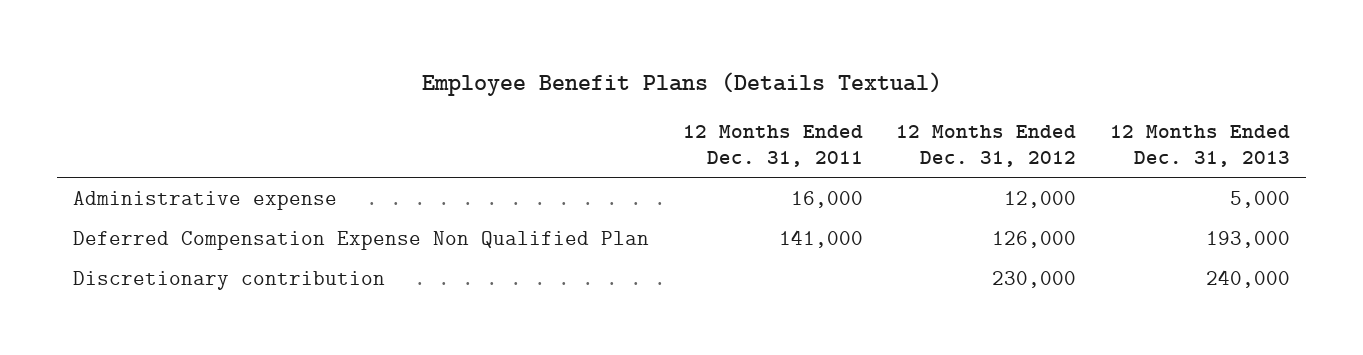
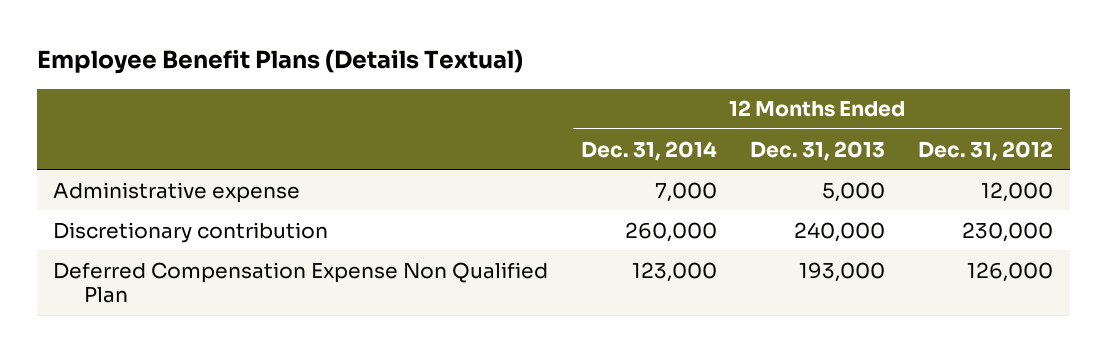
- | 12 Months Ended Dec. 31, 2011 | 12 Months Ended Dec. 31, 2012 | 12 Months Ended Dec. 31, 2013
+ | 12 Months Ended Dec. 31, 2014 | 12 Months Ended Dec. 31, 2013 | 12 Months Ended Dec. 31, 2012
moved down: Deferred Compensation Expense Non Qualified Plan | 123,000 | 193,000 | 126,000

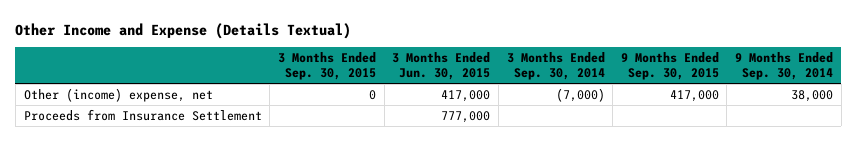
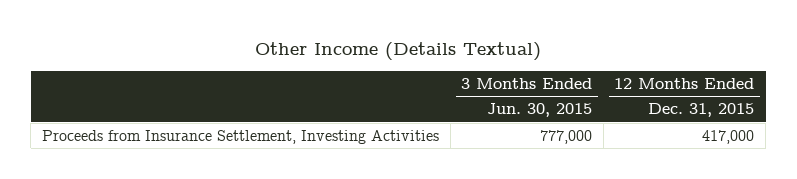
- Other Income and Expense (Details Textual)
+ Other Income (Details Textual)
- | 3 Months Ended Sep. 30, 2015 | 3 Months Ended Jun. 30, 2015 | 3 Months Ended Sep. 30, 2014 | 9 Months Ended Sep. 30, 2015 | 9 Months Ended Sep. 30, 2014
+ | 3 Months Ended Jun. 30, 2015 | 12 Months Ended Dec. 31, 2015
- Other (income) expense, net | 0 | 417,000 | (7,000) | 417,000 | 38,000
- Proceeds from Insurance Settlement | | 777,000 | | |
+ Proceeds from Insurance Settlement, Investing Activities | 777,000 | 417,000

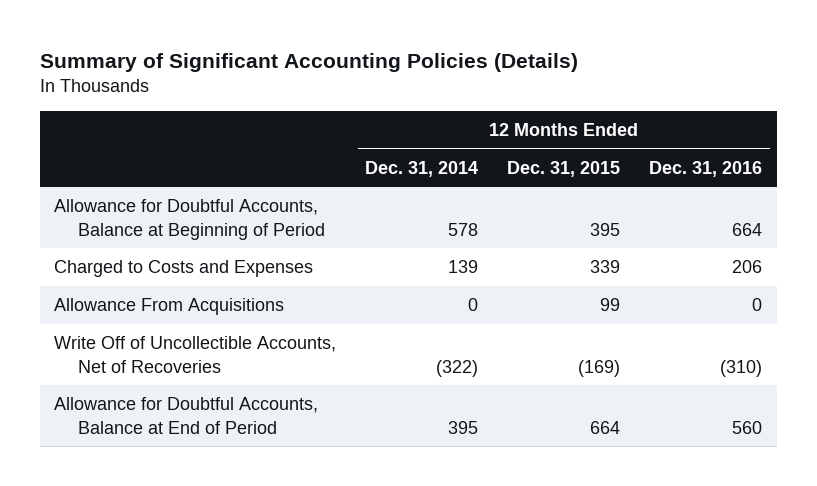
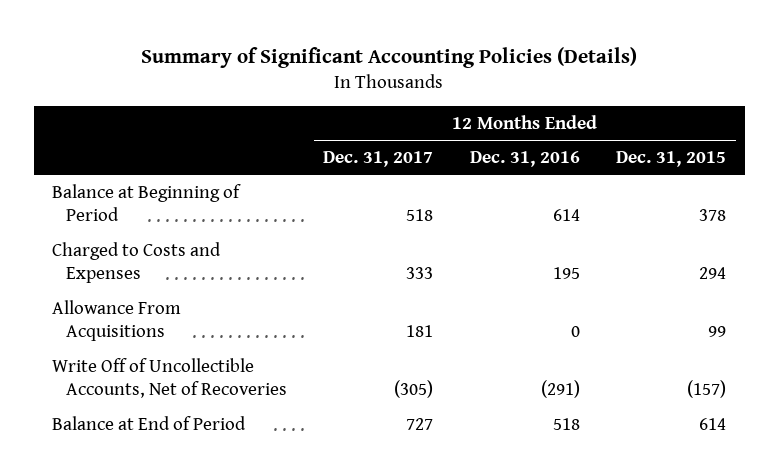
- | 12 Months Ended Dec. 31, 2014 | 12 Months Ended Dec. 31, 2015 | 12 Months Ended Dec. 31, 2016
+ | 12 Months Ended Dec. 31, 2017 | 12 Months Ended Dec. 31, 2016 | 12 Months Ended Dec. 31, 2015
- Allowance for Doubtful Accounts, Balance at Beginning of Period | 578 | 395 | 664
- Charged to Costs and Expenses | 139 | 339 | 206
+ Balance at Beginning of Period | 518 | 614 | 378
+ Charged to Costs and Expenses | 333 | 195 | 294
- Write Off of Uncollectible Accounts, Net of Recoveries | (322) | (169) | (310)
- Allowance for Doubtful Accounts, Balance at End of Period | 395 | 664 | 560
+ Write Off of Uncollectible Accounts, Net of Recoveries | (305) | (291) | (157)
+ Balance at End of Period | 727 | 518 | 614

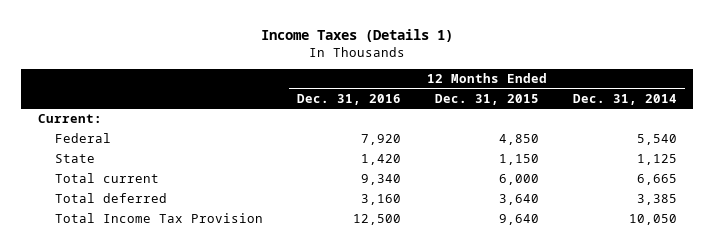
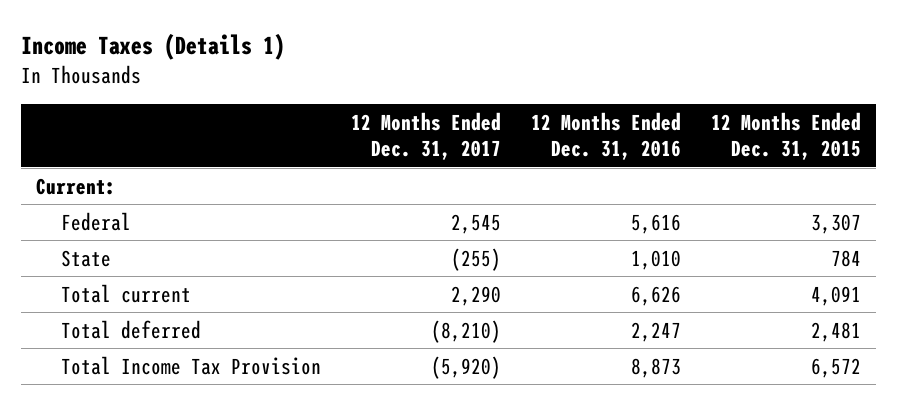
- | 12 Months Ended Dec. 31, 2016 | 12 Months Ended Dec. 31, 2015 | 12 Months Ended Dec. 31, 2014
+ | 12 Months Ended Dec. 31, 2017 | 12 Months Ended Dec. 31, 2016 | 12 Months Ended Dec. 31, 2015
- Federal | 7,920 | 4,850 | 5,540
- State | 1,420 | 1,150 | 1,125
- Total current | 9,340 | 6,000 | 6,665
- Total deferred | 3,160 | 3,640 | 3,385
- Total Income Tax Provision | 12,500 | 9,640 | 10,050
+ Federal | 2,545 | 5,616 | 3,307
+ State | (255) | 1,010 | 784
+ Total current | 2,290 | 6,626 | 4,091
+ Total deferred | (8,210) | 2,247 | 2,481
+ Total Income Tax Provision | (5,920) | 8,873 | 6,572

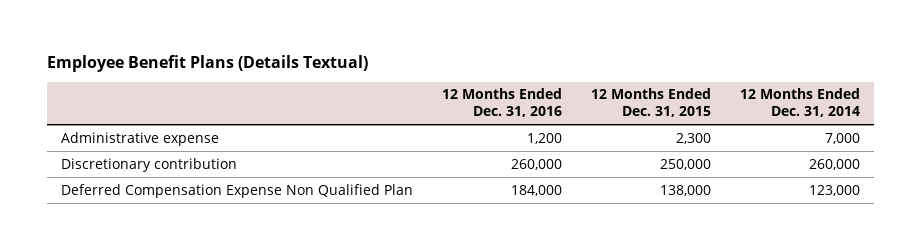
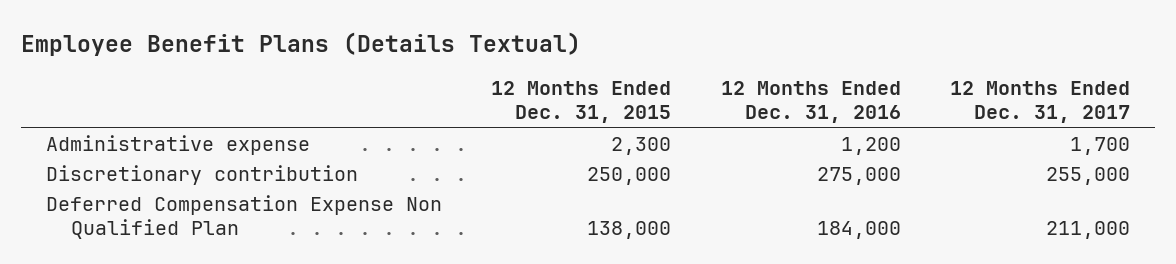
- | 12 Months Ended Dec. 31, 2016 | 12 Months Ended Dec. 31, 2015 | 12 Months Ended Dec. 31, 2014
+ | 12 Months Ended Dec. 31, 2015 | 12 Months Ended Dec. 31, 2016 | 12 Months Ended Dec. 31, 2017
- Discretionary contribution | 260,000 | 250,000 | 260,000
+ Discretionary contribution | 250,000 | 275,000 | 255,000

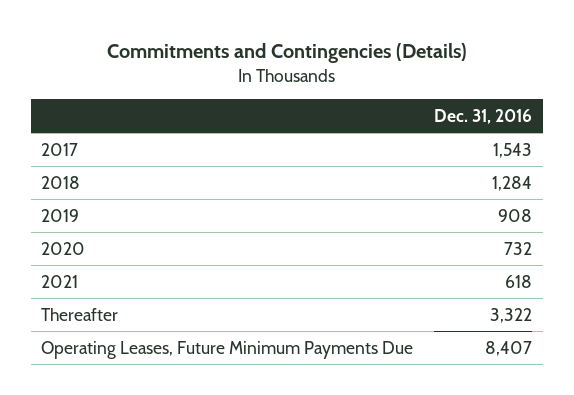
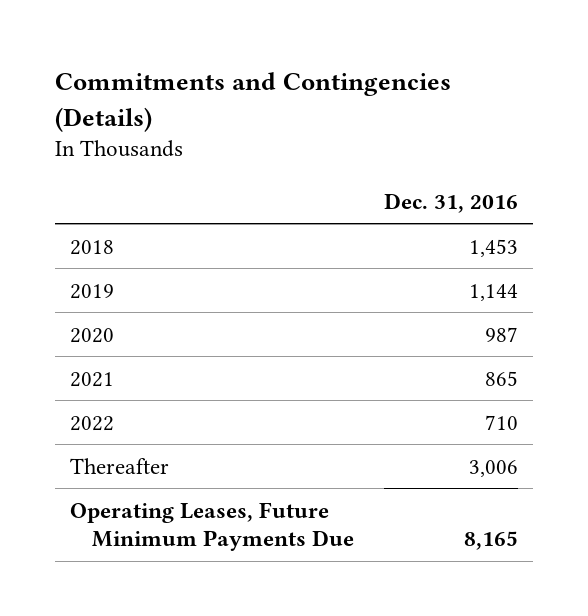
- 2017 | 1,543
- 2018 | 1,284
- 2019 | 908
- 2020 | 732
- 2021 | 618
- Thereafter | 3,322
- Operating Leases, Future Minimum Payments Due | 8,407
+ 2018 | 1,453
+ 2019 | 1,144
+ 2020 | 987
+ 2021 | 865
+ 2022 | 710
+ Thereafter | 3,006
+ Operating Leases, Future Minimum Payments Due | 8,165

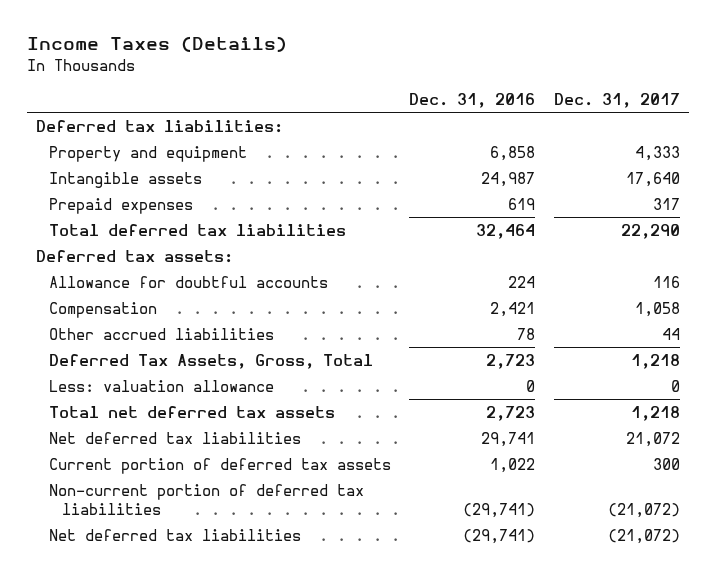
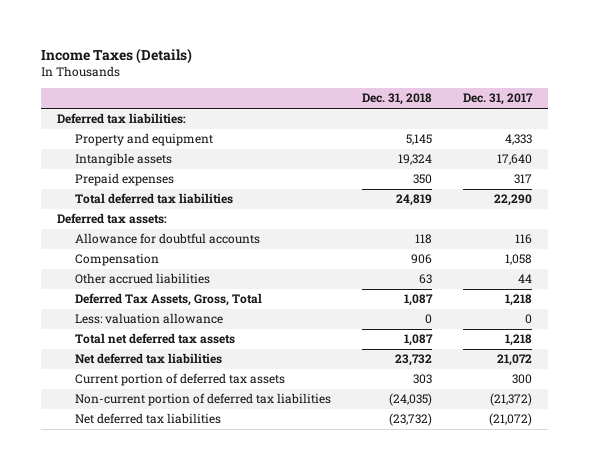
- | Dec. 31, 2016 | Dec. 31, 2017
+ | Dec. 31, 2018 | Dec. 31, 2017
- Non-current portion of deferred tax liabilities | (29,741) | (21,072)
+ Non-current portion of deferred tax liabilities | (24,035) | (21,372)

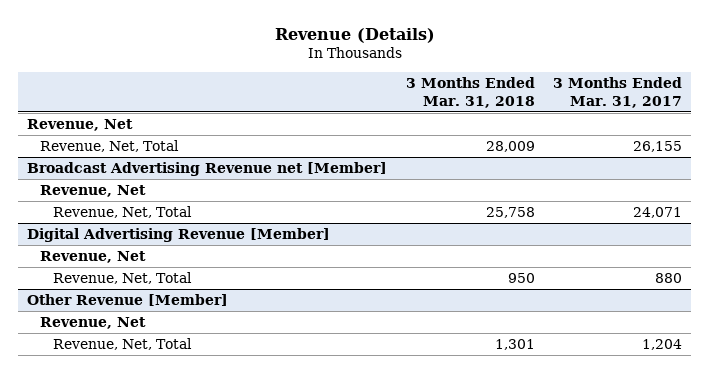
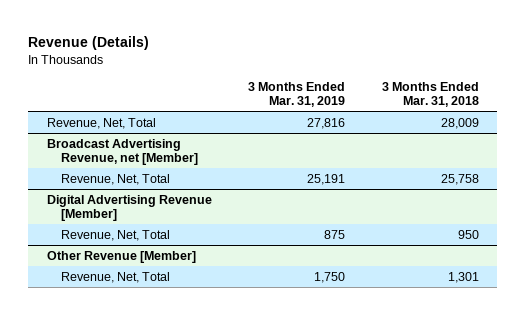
- | 3 Months Ended Mar. 31, 2018 | 3 Months Ended Mar. 31, 2017
+ | 3 Months Ended Mar. 31, 2019 | 3 Months Ended Mar. 31, 2018
- Revenue, Net
- Broadcast Advertising Revenue net [Member]
- Revenue, Net
+ Broadcast Advertising Revenue, net [Member]
@ Digital Advertising Revenue [Member]
- Revenue, Net
@ Other Revenue [Member]
- Revenue, Net

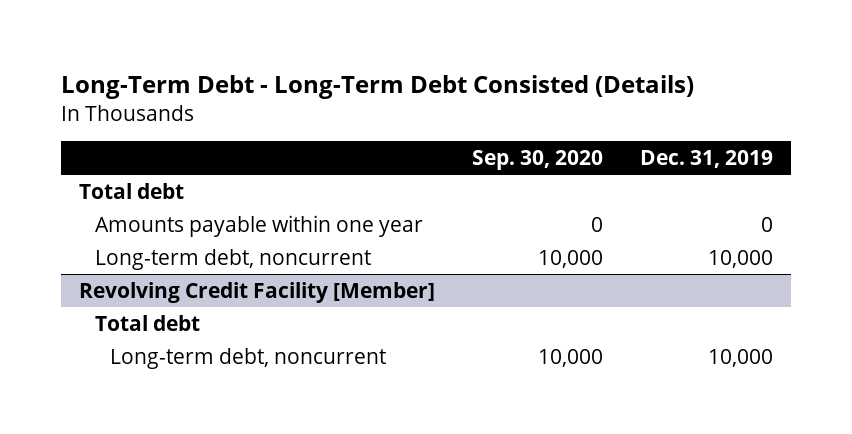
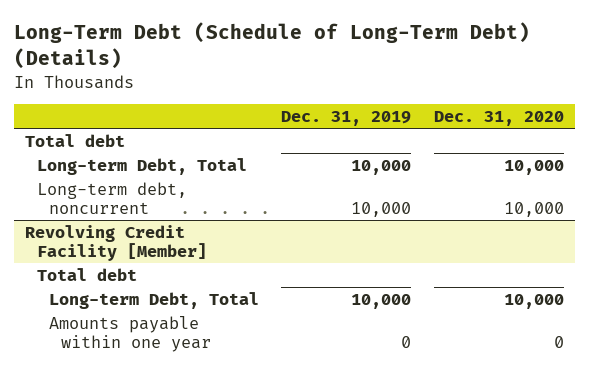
- Long-Term Debt - Long-Term Debt Consisted (Details)
+ Long-Term Debt (Schedule of Long-Term Debt) (Details)
- | Sep. 30, 2020 | Dec. 31, 2019
+ | Dec. 31, 2019 | Dec. 31, 2020
- Amounts payable within one year | 0 | 0
+ Long-term Debt, Total | 10,000 | 10,000
@ Revolving Credit Facility [Member]
- Long-term debt, noncurrent | 10,000 | 10,000
+ Long-term Debt, Total | 10,000 | 10,000
+ Amounts payable within one year | 0 | 0

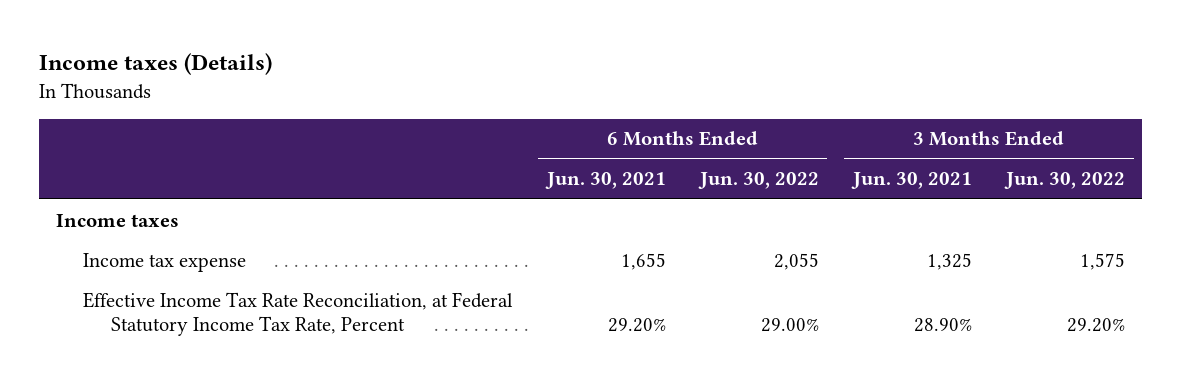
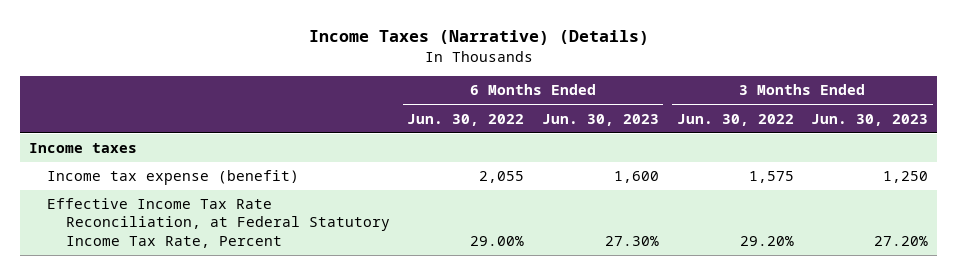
- Income taxes (Details)
+ Income Taxes (Narrative) (Details)
- | 6 Months Ended Jun. 30, 2021 | 6 Months Ended Jun. 30, 2022 | 3 Months Ended Jun. 30, 2021 | 3 Months Ended Jun. 30, 2022
+ | 6 Months Ended Jun. 30, 2022 | 6 Months Ended Jun. 30, 2023 | 3 Months Ended Jun. 30, 2022 | 3 Months Ended Jun. 30, 2023
- Income tax expense | 1,655 | 2,055 | 1,325 | 1,575
+ Income tax expense (benefit) | 2,055 | 1,600 | 1,575 | 1,250

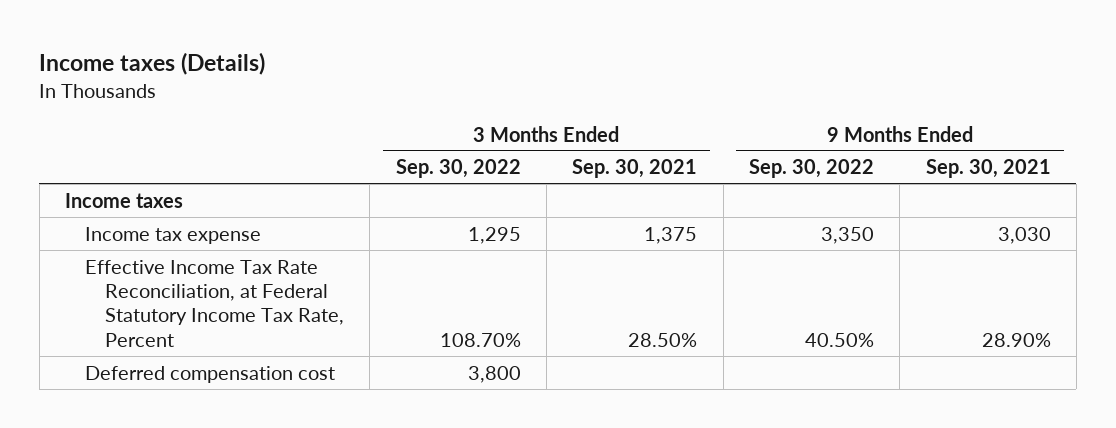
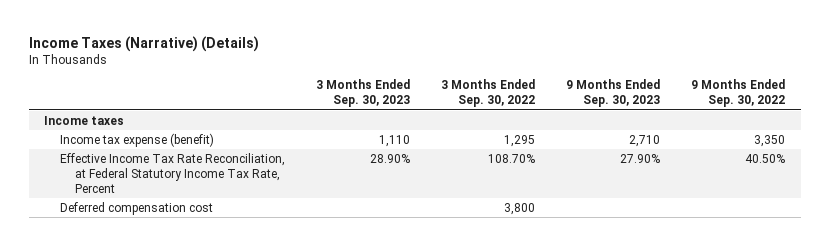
- Income taxes (Details)
+ Income Taxes (Narrative) (Details)
- | 3 Months Ended Sep. 30, 2022 | 3 Months Ended Sep. 30, 2021 | 9 Months Ended Sep. 30, 2022 | 9 Months Ended Sep. 30, 2021
+ | 3 Months Ended Sep. 30, 2023 | 3 Months Ended Sep. 30, 2022 | 9 Months Ended Sep. 30, 2023 | 9 Months Ended Sep. 30, 2022
- Income tax expense | 1,295 | 1,375 | 3,350 | 3,030
+ Income tax expense (benefit) | 1,110 | 1,295 | 2,710 | 3,350

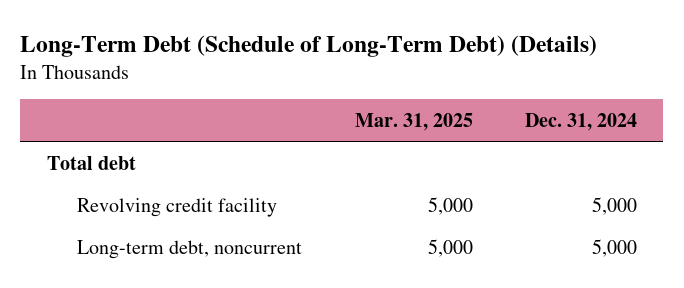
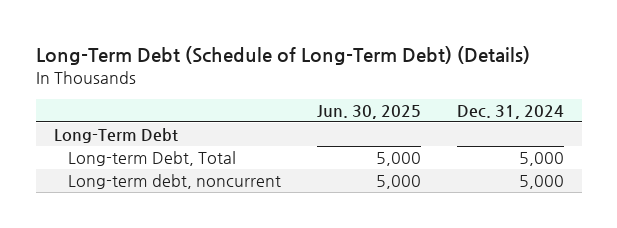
- | Mar. 31, 2025 | Dec. 31, 2024
+ | Jun. 30, 2025 | Dec. 31, 2024
- Total debt
- Revolving credit facility | 5,000 | 5,000
+ Long-Term Debt
+ Long-term Debt, Total | 5,000 | 5,000

